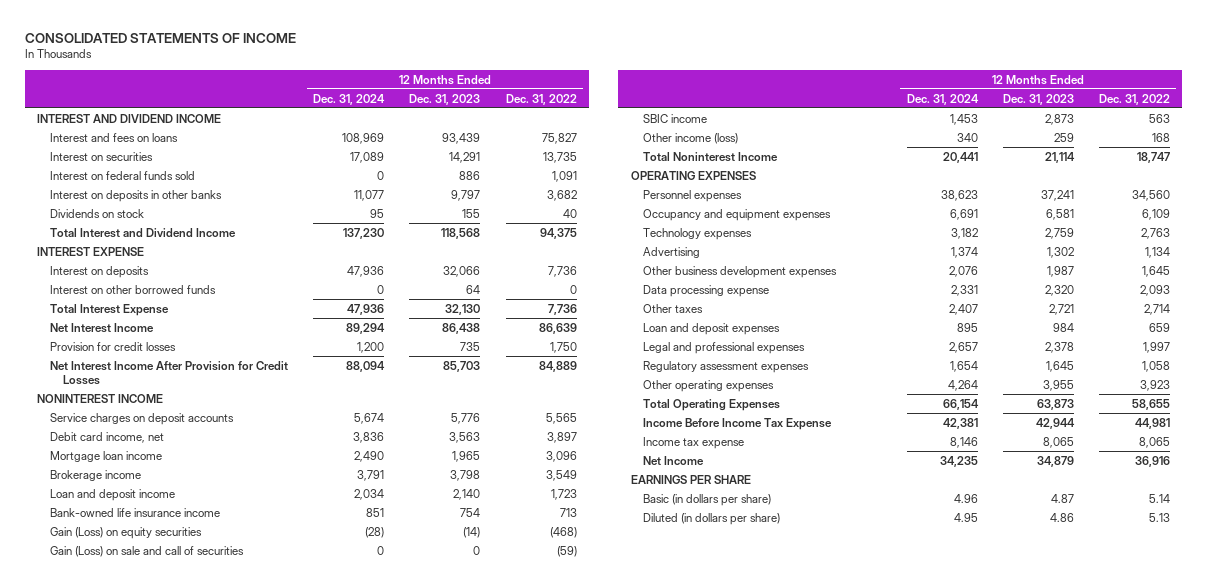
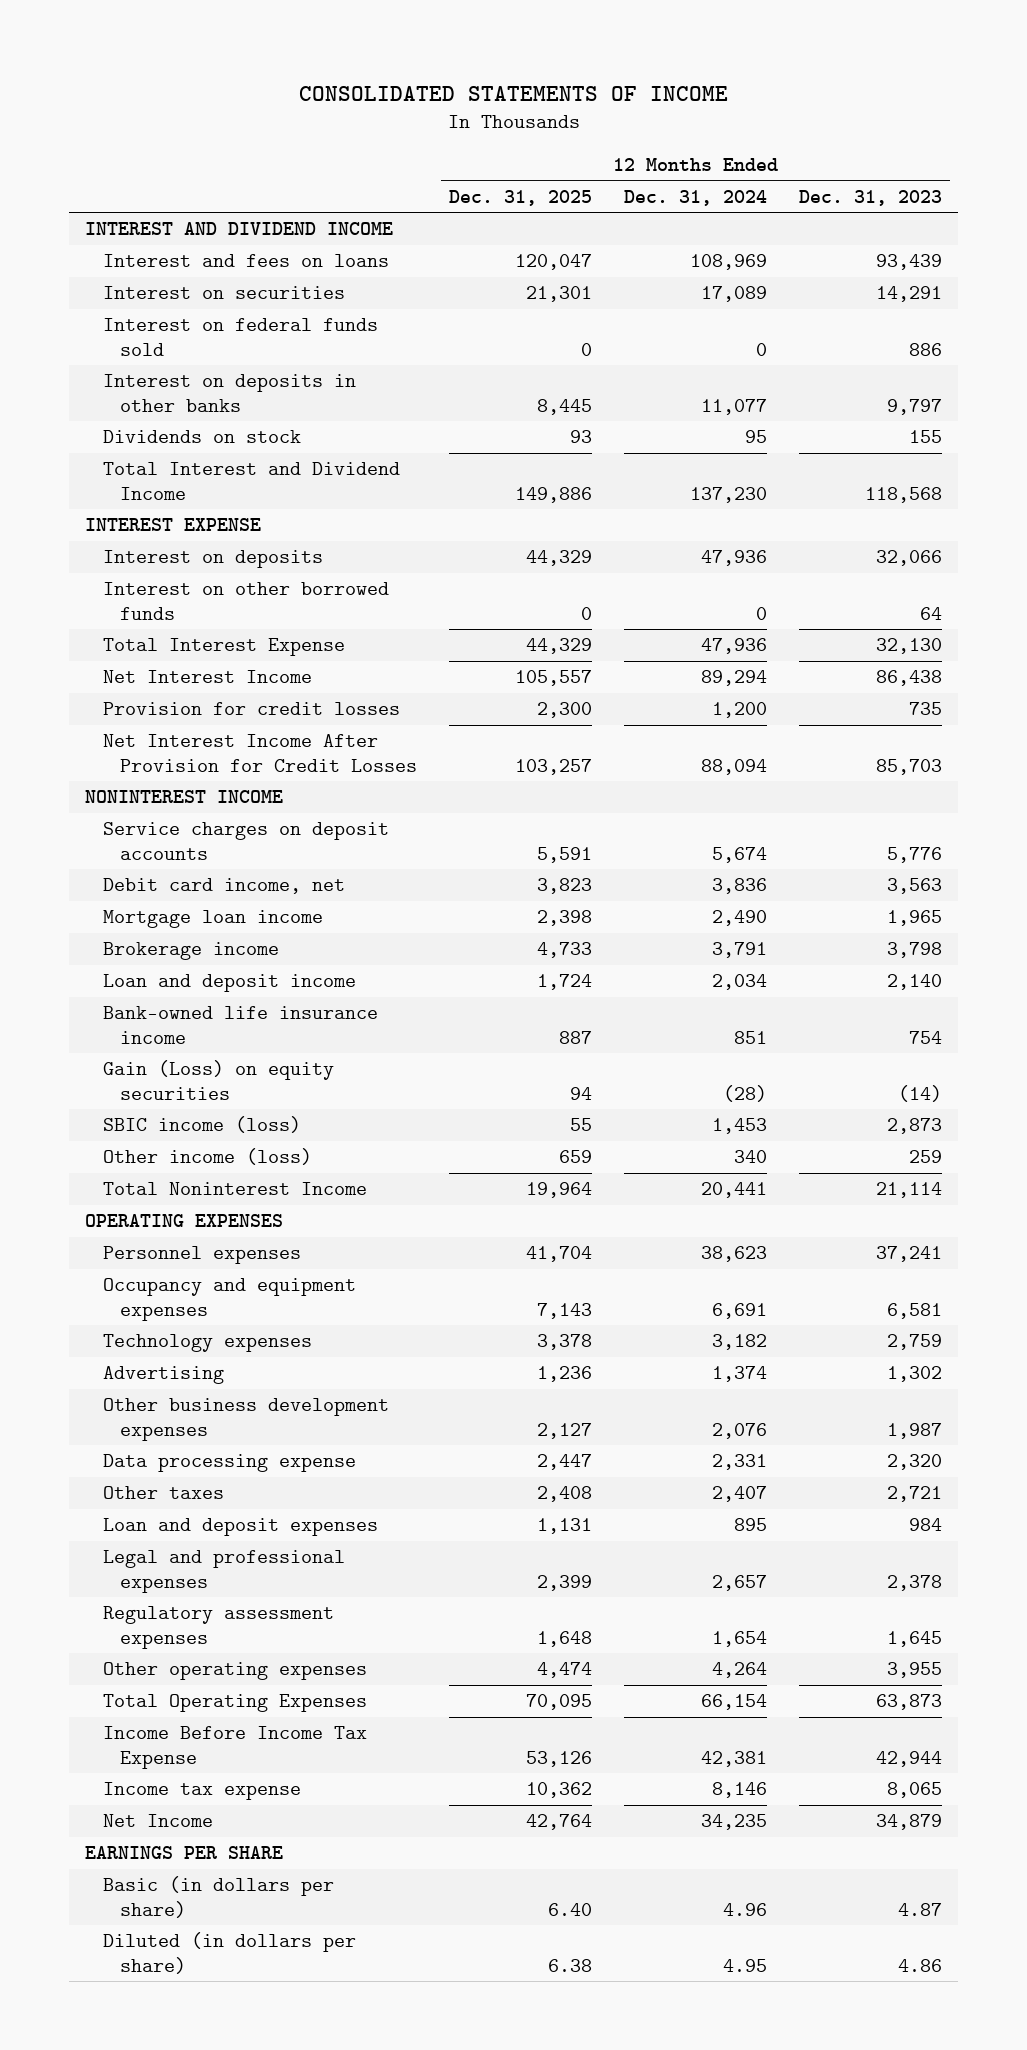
- | 12 Months Ended Dec. 31, 2024 | 12 Months Ended Dec. 31, 2023 | 12 Months Ended Dec. 31, 2022
+ | 12 Months Ended Dec. 31, 2025 | 12 Months Ended Dec. 31, 2024 | 12 Months Ended Dec. 31, 2023
- Gain (Loss) on sale and call of securities | 0 | 0 | (59)
- SBIC income | 1,453 | 2,873 | 563
+ SBIC income (loss) | 55 | 1,453 | 2,873

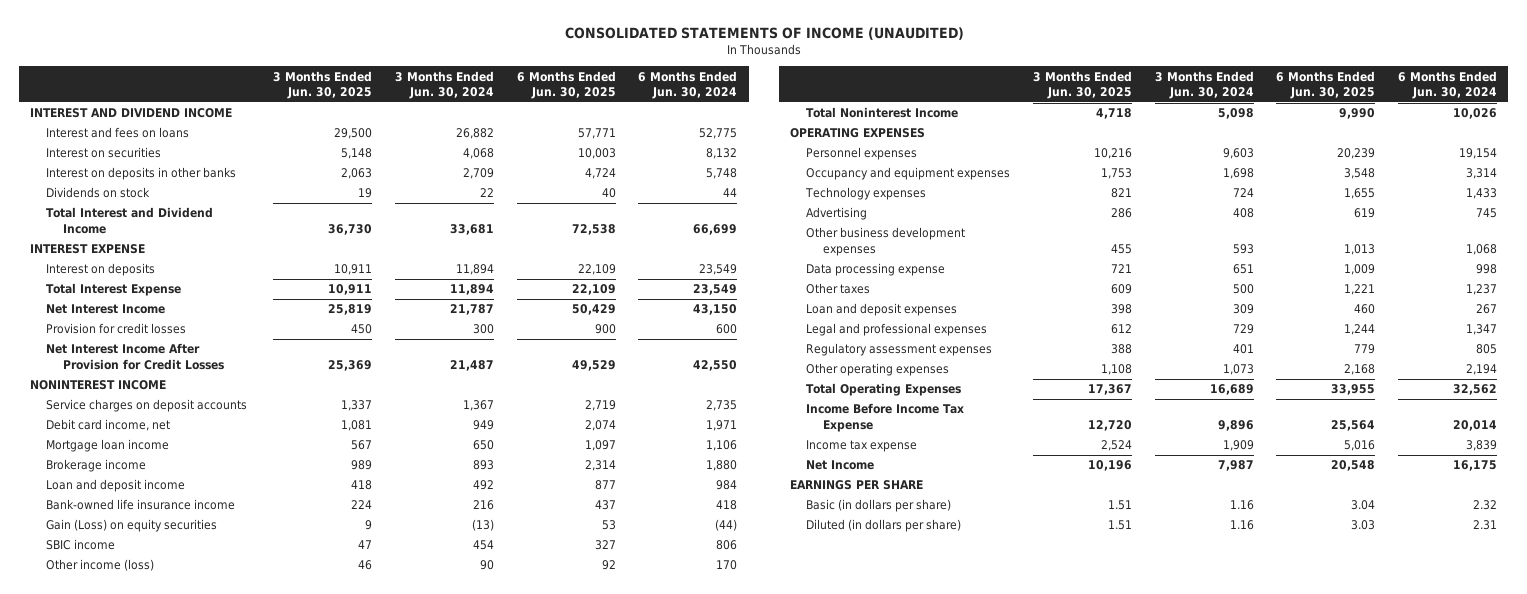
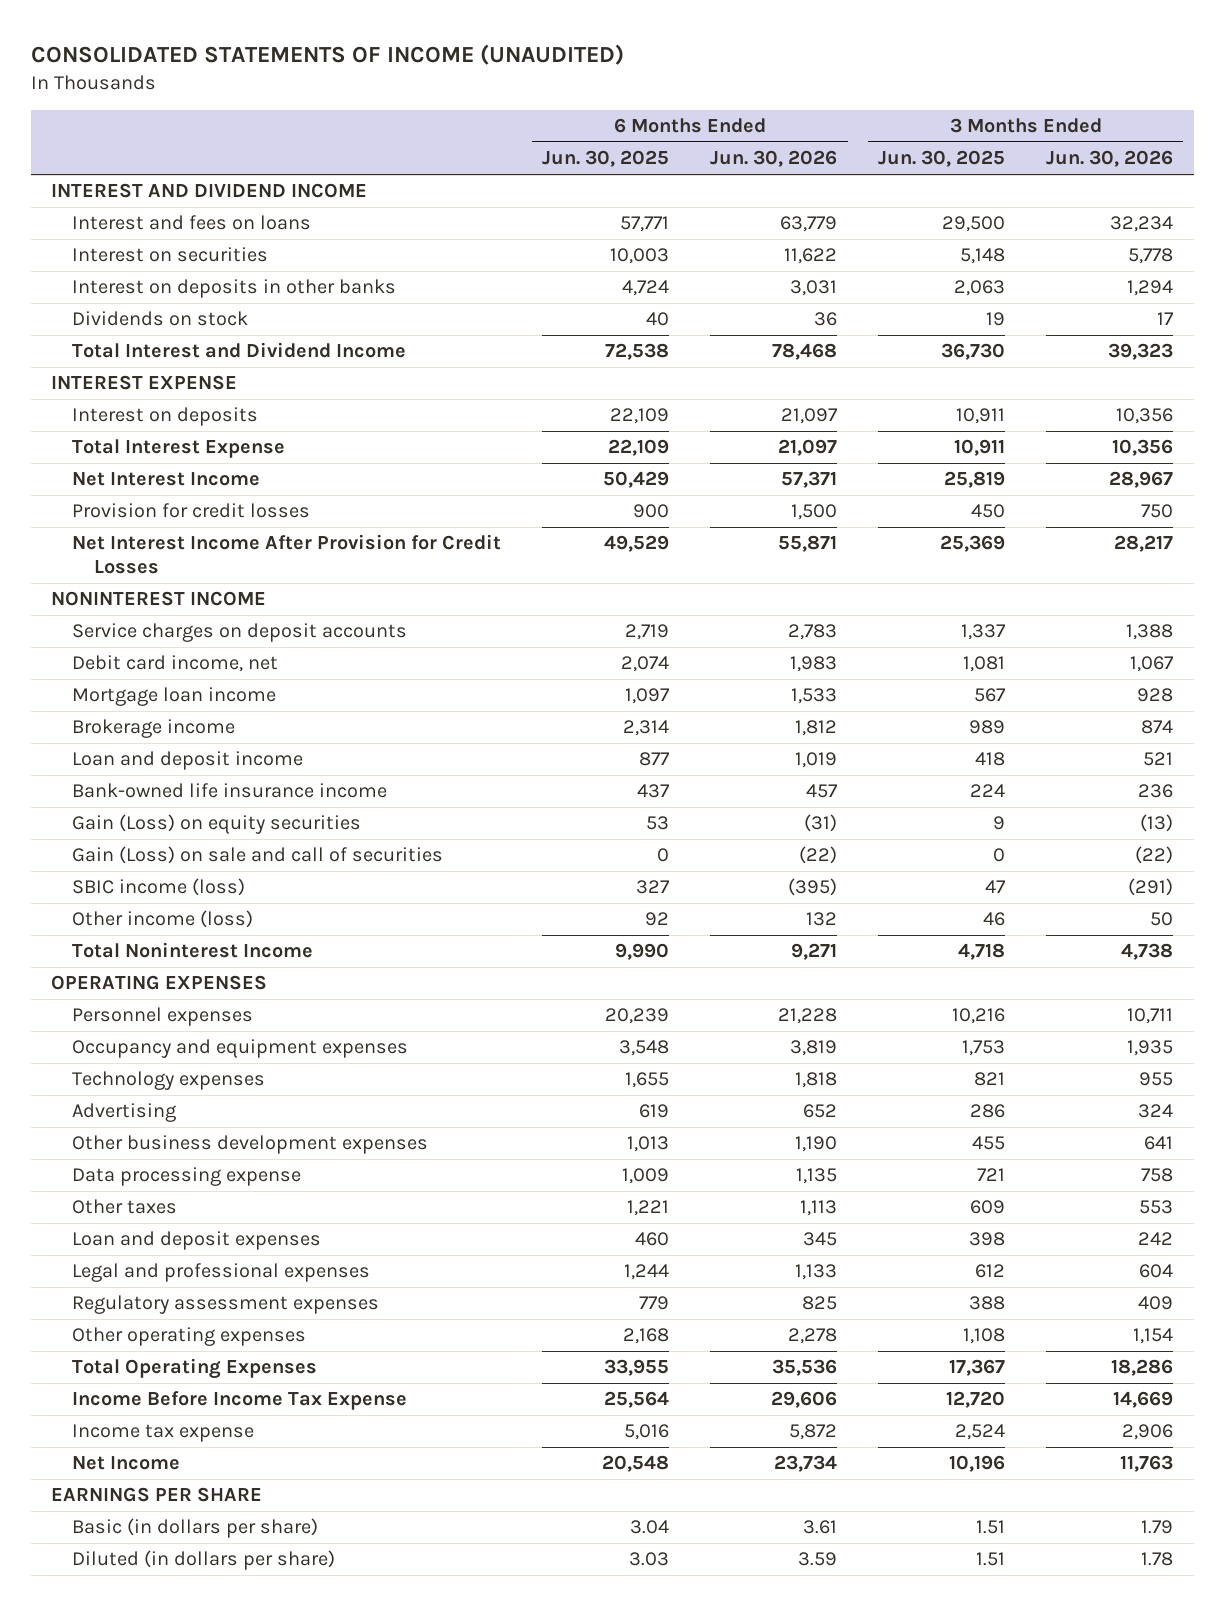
- | 3 Months Ended Jun. 30, 2025 | 3 Months Ended Jun. 30, 2024 | 6 Months Ended Jun. 30, 2025 | 6 Months Ended Jun. 30, 2024
+ | 6 Months Ended Jun. 30, 2025 | 6 Months Ended Jun. 30, 2026 | 3 Months Ended Jun. 30, 2025 | 3 Months Ended Jun. 30, 2026
- SBIC income | 47 | 454 | 327 | 806
+ Gain (Loss) on sale and call of securities | 0 | (22) | 0 | (22)
+ SBIC income (loss) | 327 | (395) | 47 | (291)

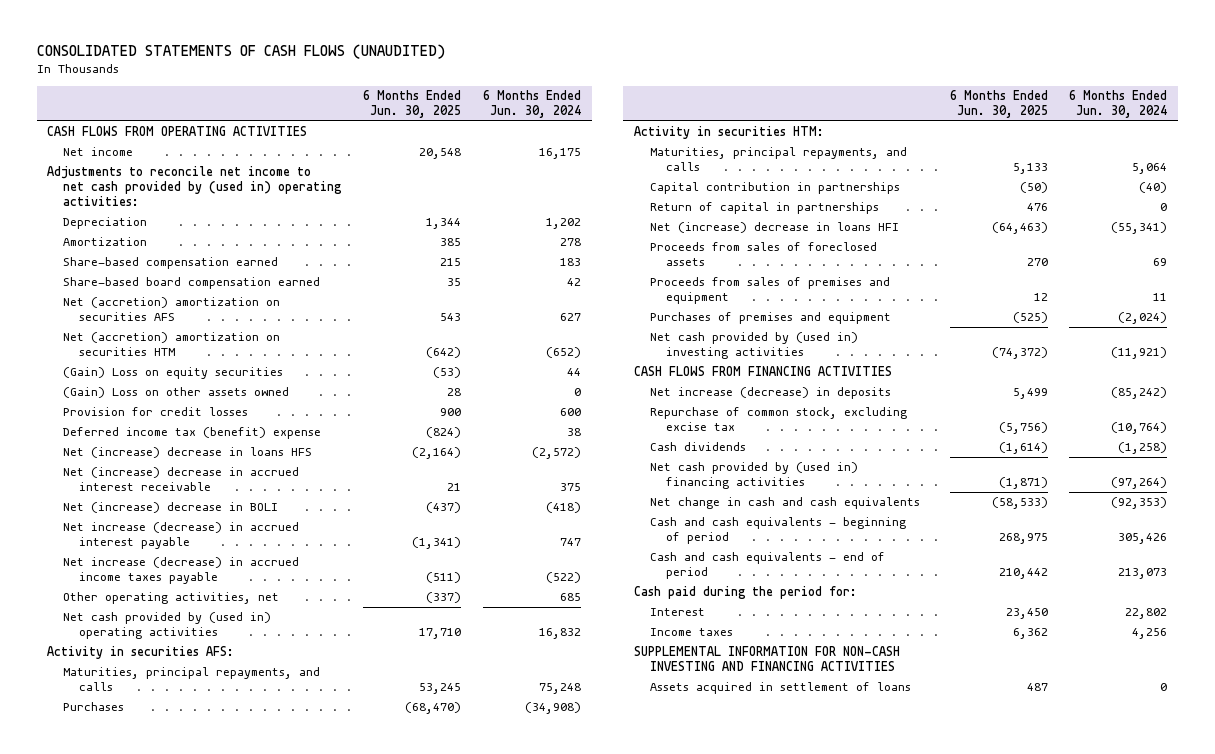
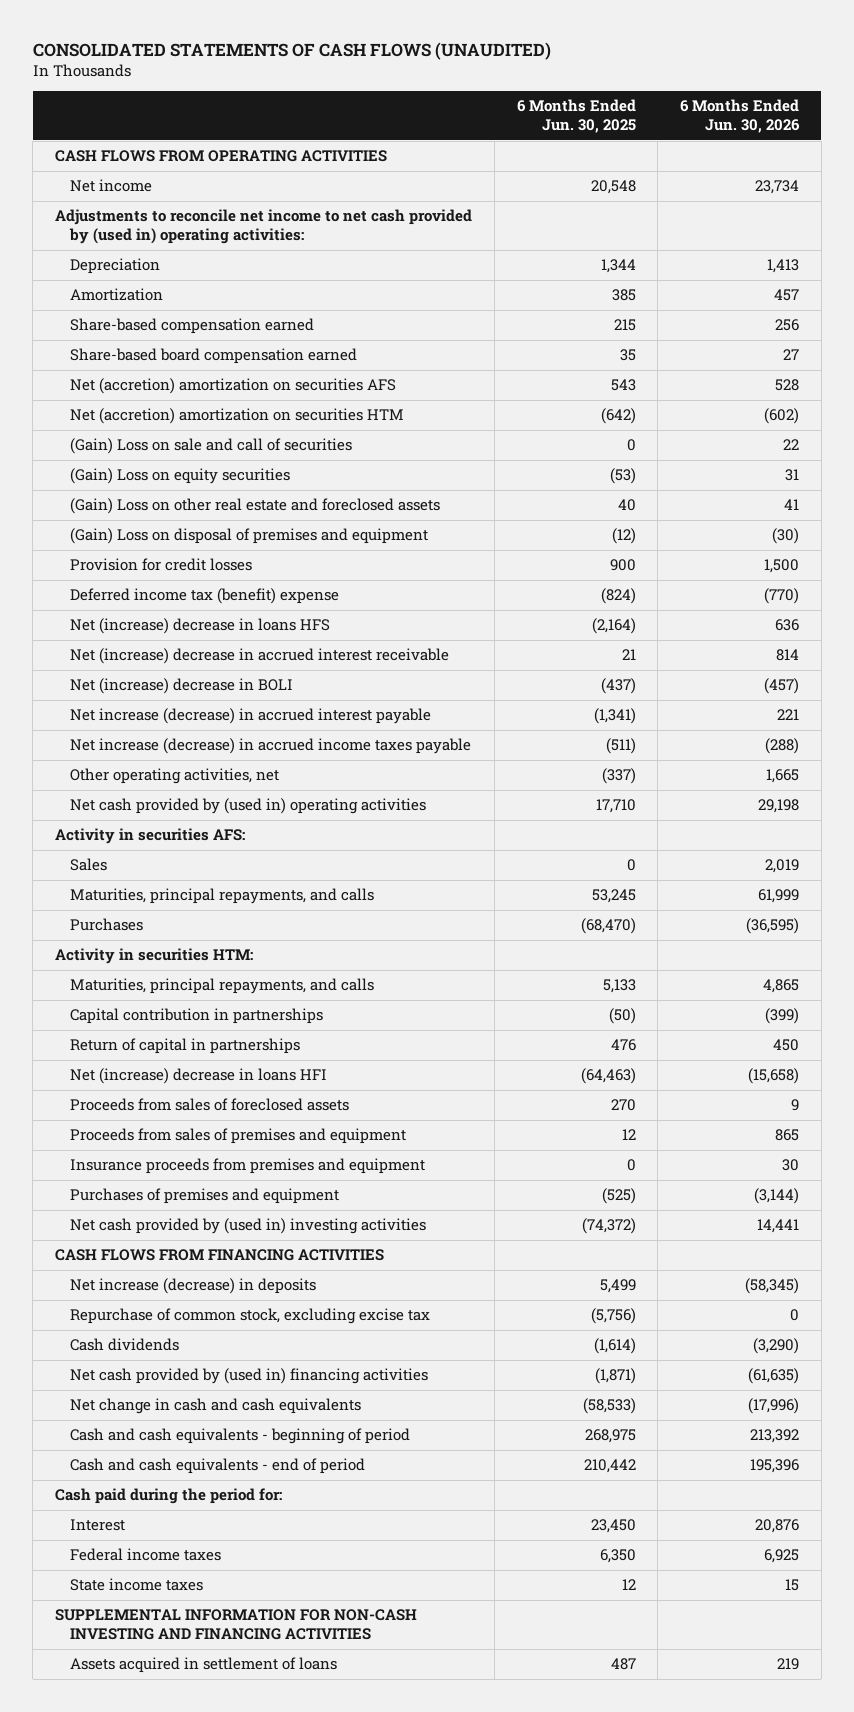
- | 6 Months Ended Jun. 30, 2025 | 6 Months Ended Jun. 30, 2024
+ | 6 Months Ended Jun. 30, 2025 | 6 Months Ended Jun. 30, 2026
+ (Gain) Loss on sale and call of securities | 0 | 22
- (Gain) Loss on other assets owned | 28 | 0
+ (Gain) Loss on other real estate and foreclosed assets | 40 | 41
+ (Gain) Loss on disposal of premises and equipment | (12) | (30)
+ Sales | 0 | 2,019
+ Insurance proceeds from premises and equipment | 0 | 30
- Income taxes | 6,362 | 4,256
+ Federal income taxes | 6,350 | 6,925
+ State income taxes | 12 | 15

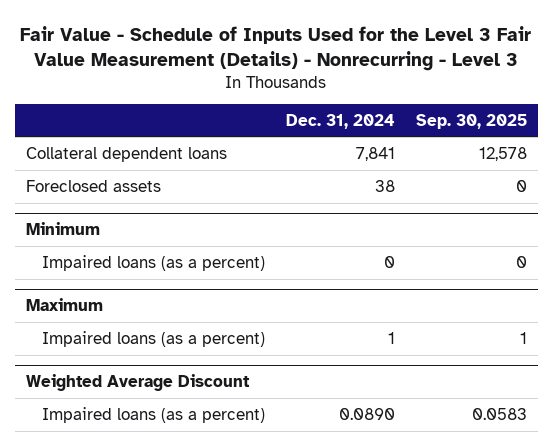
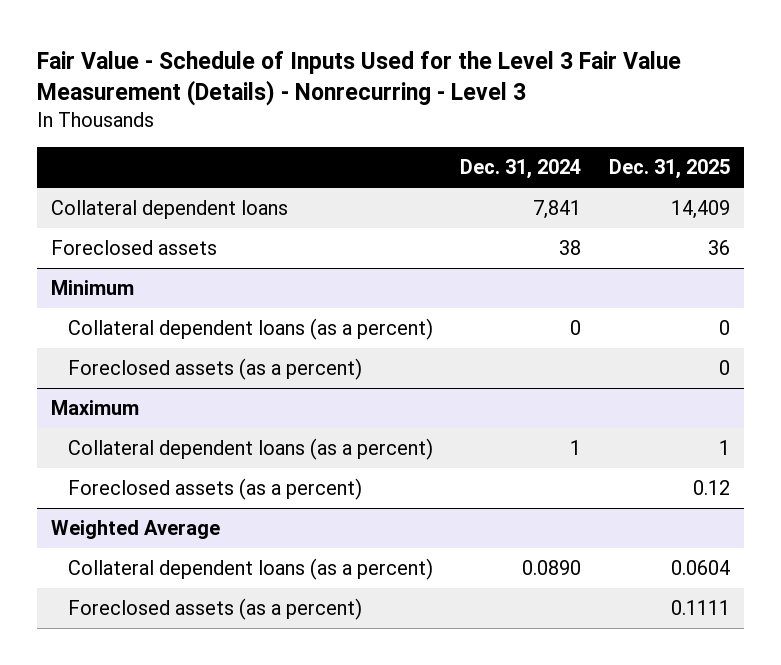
- | Dec. 31, 2024 | Sep. 30, 2025
+ | Dec. 31, 2024 | Dec. 31, 2025
@ Minimum
- Impaired loans (as a percent) | 0 | 0
+ Collateral dependent loans (as a percent) | 0 | 0
+ Foreclosed assets (as a percent) | | 0
@ Maximum
- Impaired loans (as a percent) | 1 | 1
- Weighted Average Discount
- Impaired loans (as a percent) | 0.0890 | 0.0583
@ Maximum
+ Collateral dependent loans (as a percent) | 1 | 1
+ Foreclosed assets (as a percent) | | 0.12
+ Weighted Average
+ Collateral dependent loans (as a percent) | 0.0890 | 0.0604
+ Foreclosed assets (as a percent) | | 0.1111

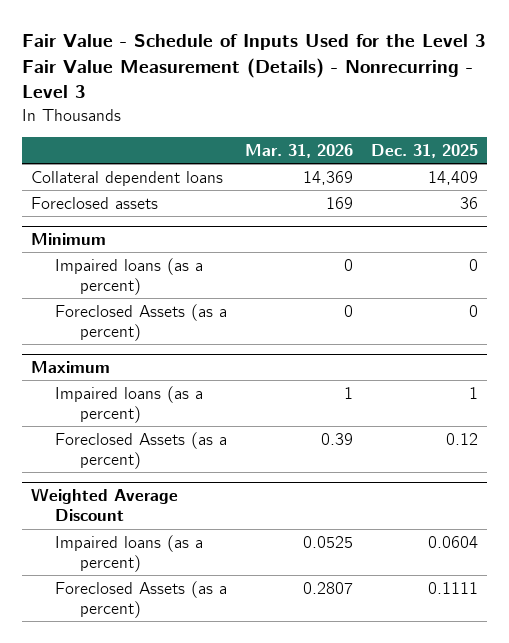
- | Dec. 31, 2024 | Dec. 31, 2025
+ | Mar. 31, 2026 | Dec. 31, 2025
@ Minimum
- Collateral dependent loans (as a percent) | 0 | 0
- Foreclosed assets (as a percent) | | 0
+ Impaired loans (as a percent) | 0 | 0
+ Foreclosed Assets (as a percent) | 0 | 0
@ Maximum
- Collateral dependent loans (as a percent) | 1 | 1
- Foreclosed assets (as a percent) | | 0.12
- Weighted Average
- Collateral dependent loans (as a percent) | 0.0890 | 0.0604
- Foreclosed assets (as a percent) | | 0.1111
@ Maximum
+ Impaired loans (as a percent) | 1 | 1
+ Foreclosed Assets (as a percent) | 0.39 | 0.12
+ Weighted Average Discount
+ Impaired loans (as a percent) | 0.0525 | 0.0604
+ Foreclosed Assets (as a percent) | 0.2807 | 0.1111

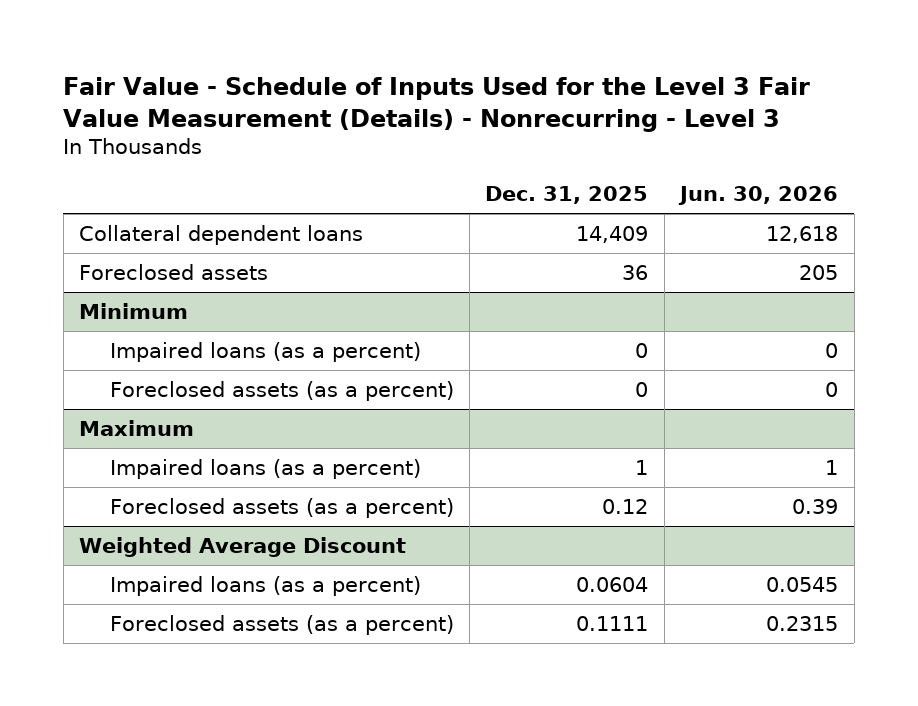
- | Mar. 31, 2026 | Dec. 31, 2025
+ | Dec. 31, 2025 | Jun. 30, 2026
@ Minimum
- Foreclosed Assets (as a percent) | 0 | 0
+ Foreclosed assets (as a percent) | 0 | 0
@ Maximum
- Foreclosed Assets (as a percent) | 0.39 | 0.12
+ Foreclosed assets (as a percent) | 0.12 | 0.39
@ Weighted Average Discount
- Foreclosed Assets (as a percent) | 0.2807 | 0.1111
+ Foreclosed assets (as a percent) | 0.1111 | 0.2315

